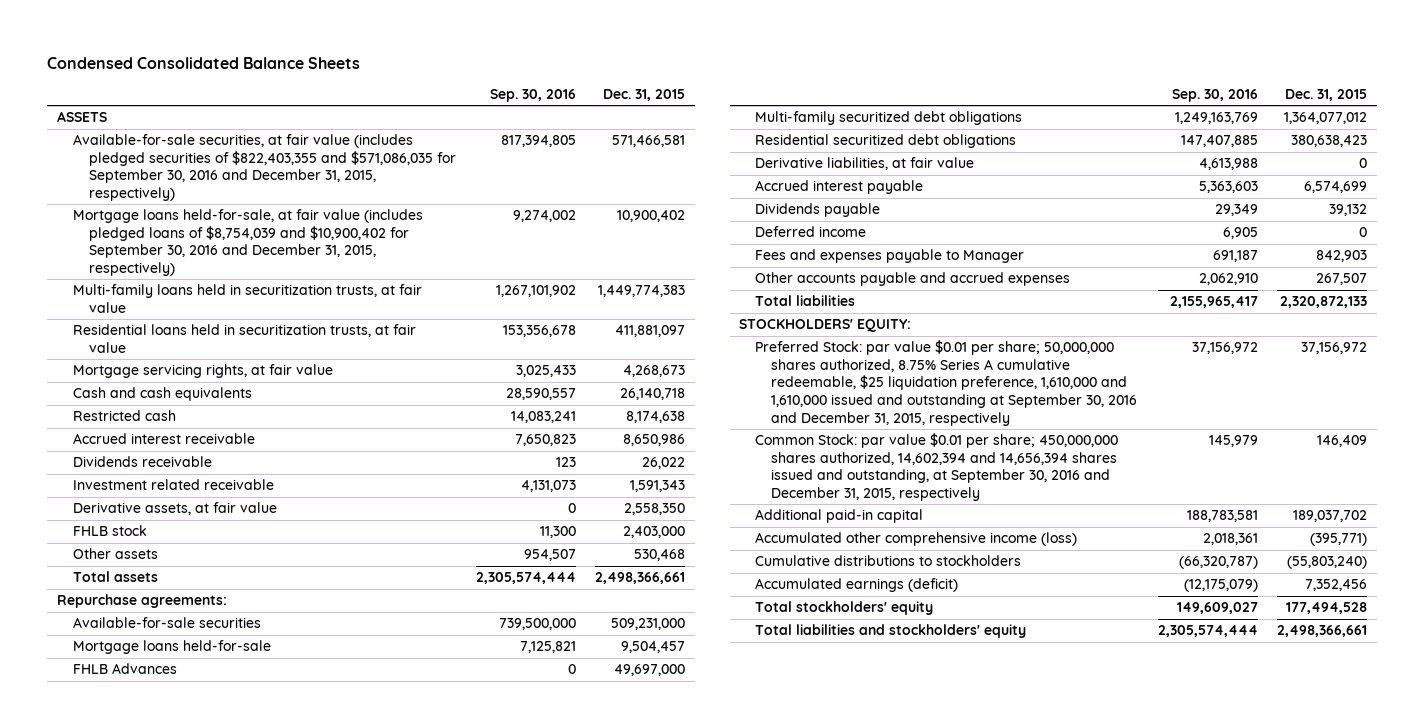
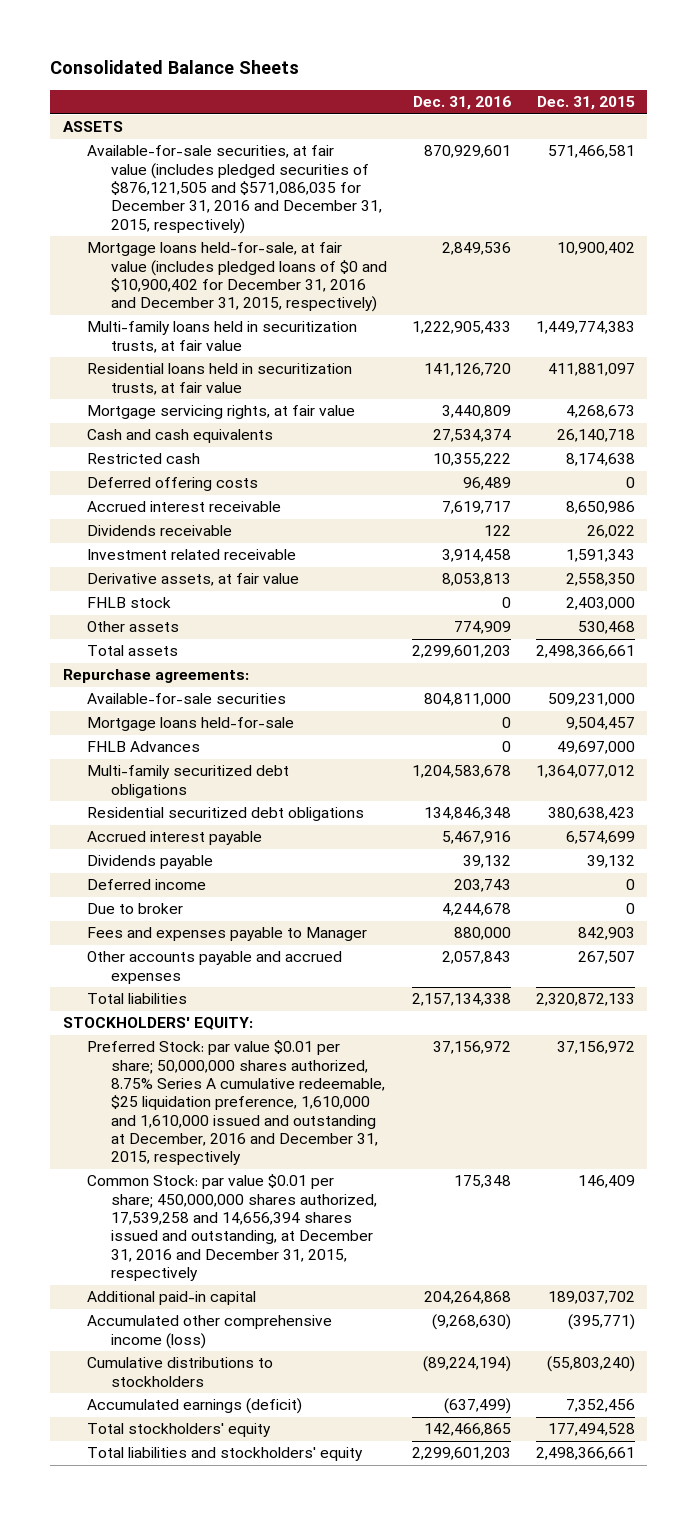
- Condensed Consolidated Balance Sheets
+ Consolidated Balance Sheets
- | Sep. 30, 2016 | Dec. 31, 2015
+ | Dec. 31, 2016 | Dec. 31, 2015
- Available-for-sale securities, at fair value (includes pledged securities of $822,403,355 and $571,086,035 for September 30, 2016 and December 31, 2015, respectively) | 817,394,805 | 571,466,581
- Mortgage loans held-for-sale, at fair value (includes pledged loans of $8,754,039 and $10,900,402 for September 30, 2016 and December 31, 2015, respectively) | 9,274,002 | 10,900,402
+ Available-for-sale securities, at fair value (includes pledged securities of $876,121,505 and $571,086,035 for December 31, 2016 and December 31, 2015, respectively) | 870,929,601 | 571,466,581
+ Mortgage loans held-for-sale, at fair value (includes pledged loans of $0 and $10,900,402 for December 31, 2016 and December 31, 2015, respectively) | 2,849,536 | 10,900,402
+ Deferred offering costs | 96,489 | 0
- Derivative liabilities, at fair value | 4,613,988 | 0
+ Due to broker | 4,244,678 | 0
- Preferred Stock: par value $0.01 per share; 50,000,000 shares authorized, 8.75% Series A cumulative redeemable, $25 liquidation preference, 1,610,000 and 1,610,000 issued and outstanding at September 30, 2016 and December 31, 2015, respectively | 37,156,972 | 37,156,972
- Common Stock: par value $0.01 per share; 450,000,000 shares authorized, 14,602,394 and 14,656,394 shares issued and outstanding, at September 30, 2016 and December 31, 2015, respectively | 145,979 | 146,409
+ Preferred Stock: par value $0.01 per share; 50,000,000 shares authorized, 8.75% Series A cumulative redeemable, $25 liquidation preference, 1,610,000 and 1,610,000 issued and outstanding at December, 2016 and December 31, 2015, respectively | 37,156,972 | 37,156,972
+ Common Stock: par value $0.01 per share; 450,000,000 shares authorized, 17,539,258 and 14,656,394 shares issued and outstanding, at December 31, 2016 and December 31, 2015, respectively | 175,348 | 146,409

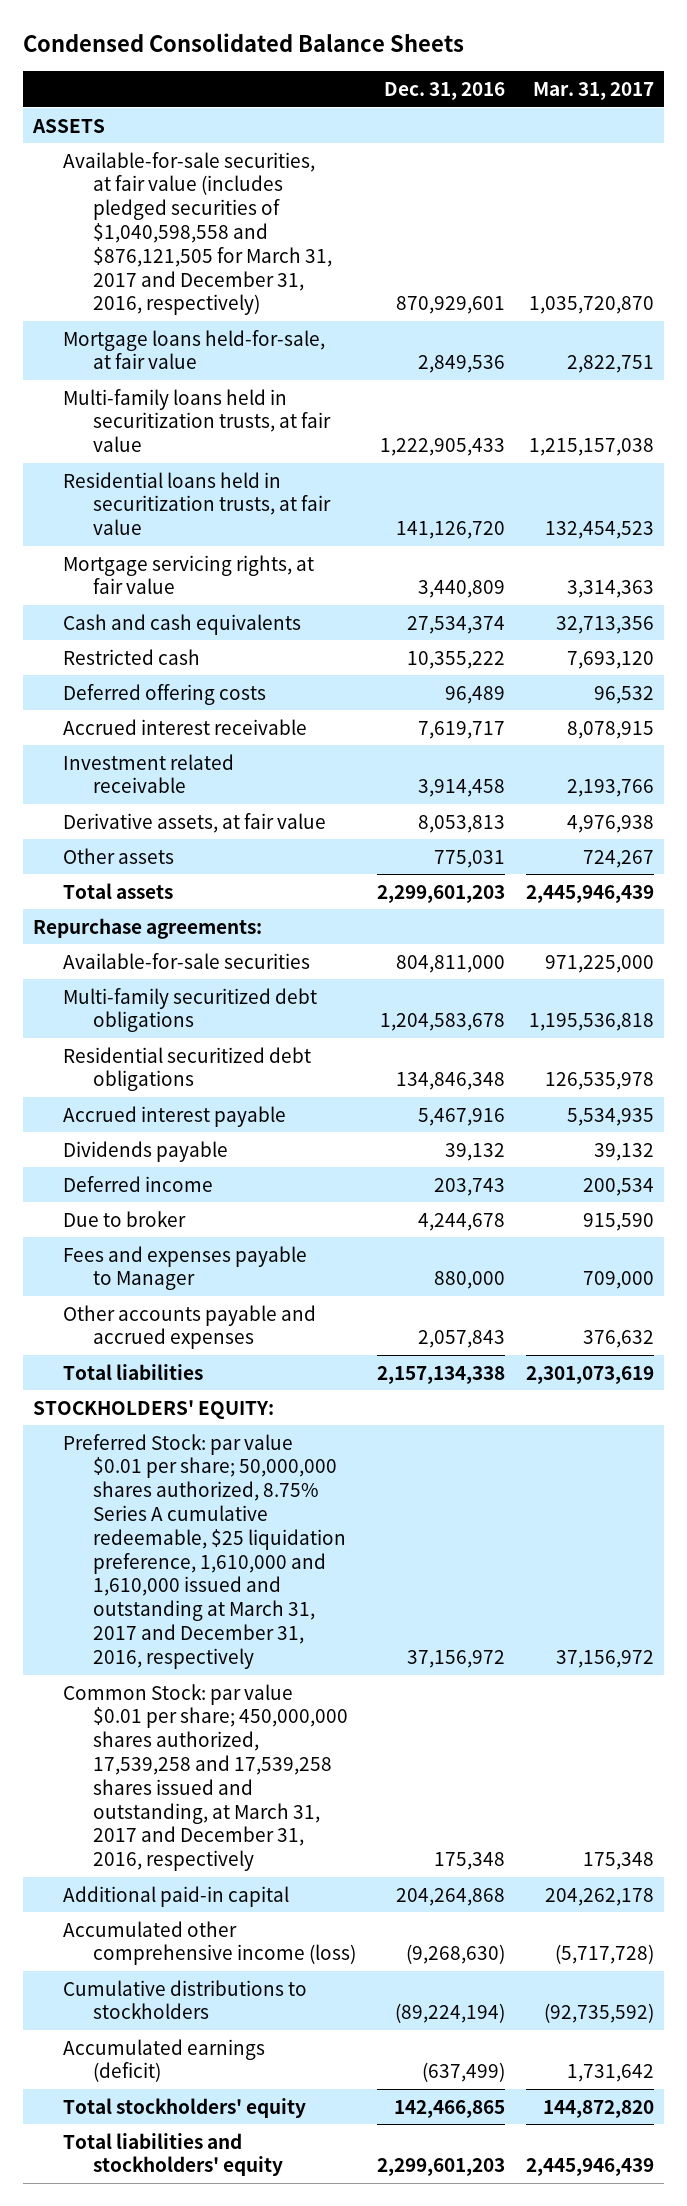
- Consolidated Balance Sheets
+ Condensed Consolidated Balance Sheets
- | Dec. 31, 2016 | Dec. 31, 2015
+ | Dec. 31, 2016 | Mar. 31, 2017
- Available-for-sale securities, at fair value (includes pledged securities of $876,121,505 and $571,086,035 for December 31, 2016 and December 31, 2015, respectively) | 870,929,601 | 571,466,581
- Mortgage loans held-for-sale, at fair value (includes pledged loans of $0 and $10,900,402 for December 31, 2016 and December 31, 2015, respectively) | 2,849,536 | 10,900,402
+ Available-for-sale securities, at fair value (includes pledged securities of $1,040,598,558 and $876,121,505 for March 31, 2017 and December 31, 2016, respectively) | 870,929,601 | 1,035,720,870
+ Mortgage loans held-for-sale, at fair value | 2,849,536 | 2,822,751
- Dividends receivable | 122 | 26,022
- FHLB stock | 0 | 2,403,000
- Other assets | 774,909 | 530,468
+ Other assets | 775,031 | 724,267
- Mortgage loans held-for-sale | 0 | 9,504,457
- FHLB Advances | 0 | 49,697,000
- Preferred Stock: par value $0.01 per share; 50,000,000 shares authorized, 8.75% Series A cumulative redeemable, $25 liquidation preference, 1,610,000 and 1,610,000 issued and outstanding at December, 2016 and December 31, 2015, respectively | 37,156,972 | 37,156,972
- Common Stock: par value $0.01 per share; 450,000,000 shares authorized, 17,539,258 and 14,656,394 shares issued and outstanding, at December 31, 2016 and December 31, 2015, respectively | 175,348 | 146,409
+ Preferred Stock: par value $0.01 per share; 50,000,000 shares authorized, 8.75% Series A cumulative redeemable, $25 liquidation preference, 1,610,000 and 1,610,000 issued and outstanding at March 31, 2017 and December 31, 2016, respectively | 37,156,972 | 37,156,972
+ Common Stock: par value $0.01 per share; 450,000,000 shares authorized, 17,539,258 and 17,539,258 shares issued and outstanding, at March 31, 2017 and December 31, 2016, respectively | 175,348 | 175,348

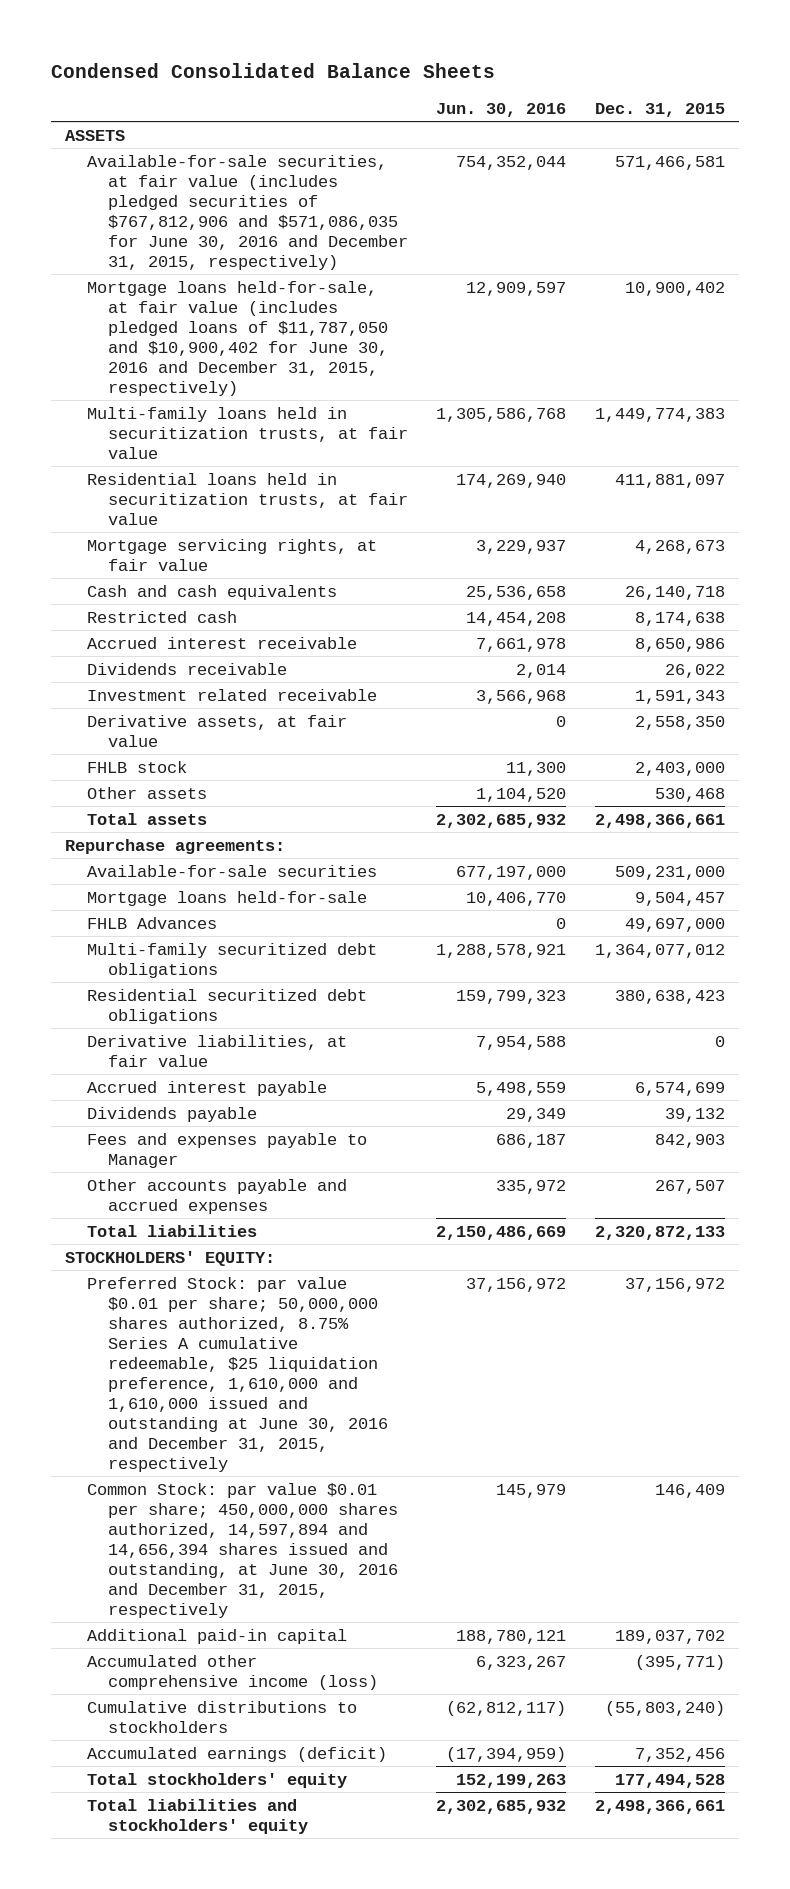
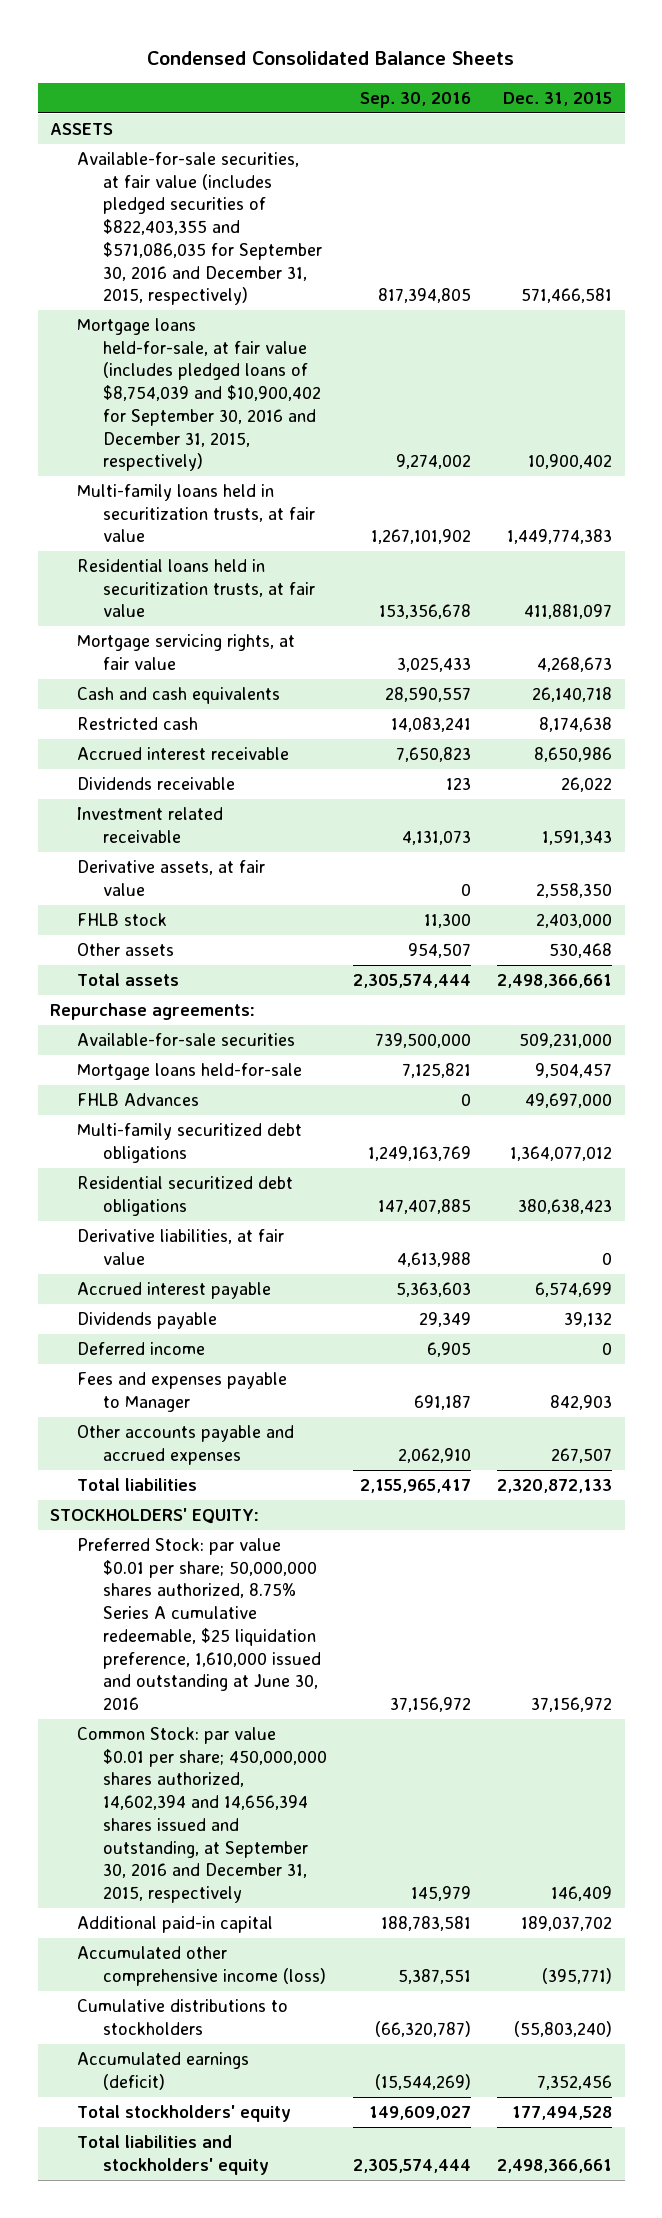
- | Jun. 30, 2016 | Dec. 31, 2015
+ | Sep. 30, 2016 | Dec. 31, 2015
- Available-for-sale securities, at fair value (includes pledged securities of $767,812,906 and $571,086,035 for June 30, 2016 and December 31, 2015, respectively) | 754,352,044 | 571,466,581
- Mortgage loans held-for-sale, at fair value (includes pledged loans of $11,787,050 and $10,900,402 for June 30, 2016 and December 31, 2015, respectively) | 12,909,597 | 10,900,402
+ Available-for-sale securities, at fair value (includes pledged securities of $822,403,355 and $571,086,035 for September 30, 2016 and December 31, 2015, respectively) | 817,394,805 | 571,466,581
+ Mortgage loans held-for-sale, at fair value (includes pledged loans of $8,754,039 and $10,900,402 for September 30, 2016 and December 31, 2015, respectively) | 9,274,002 | 10,900,402
+ Deferred income | 6,905 | 0
- Preferred Stock: par value $0.01 per share; 50,000,000 shares authorized, 8.75% Series A cumulative redeemable, $25 liquidation preference, 1,610,000 and 1,610,000 issued and outstanding at June 30, 2016 and December 31, 2015, respectively | 37,156,972 | 37,156,972
- Common Stock: par value $0.01 per share; 450,000,000 shares authorized, 14,597,894 and 14,656,394 shares issued and outstanding, at June 30, 2016 and December 31, 2015, respectively | 145,979 | 146,409
+ Preferred Stock: par value $0.01 per share; 50,000,000 shares authorized, 8.75% Series A cumulative redeemable, $25 liquidation preference, 1,610,000 issued and outstanding at June 30, 2016 | 37,156,972 | 37,156,972
+ Common Stock: par value $0.01 per share; 450,000,000 shares authorized, 14,602,394 and 14,656,394 shares issued and outstanding, at September 30, 2016 and December 31, 2015, respectively | 145,979 | 146,409

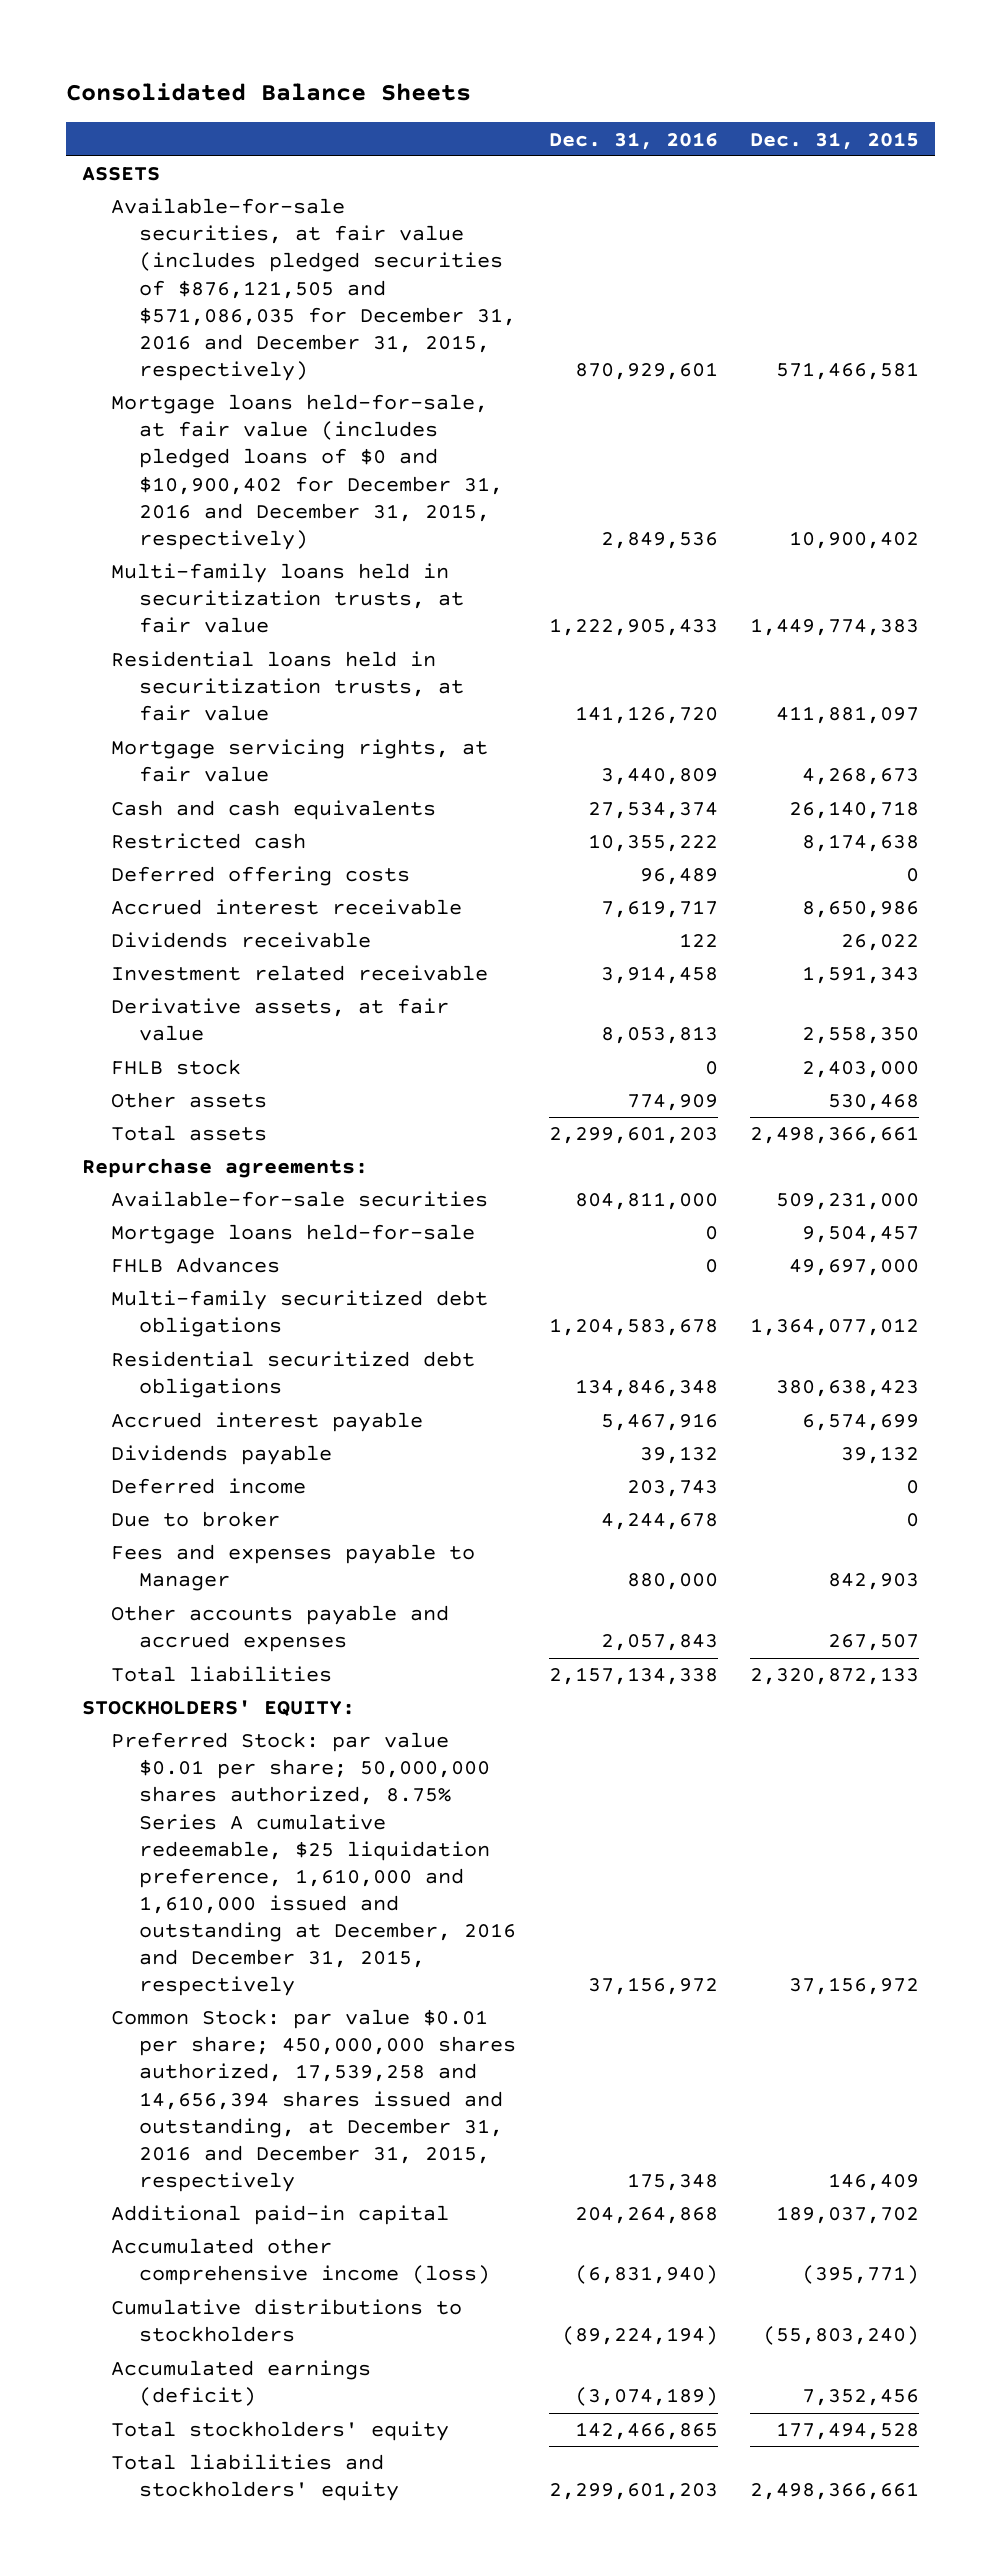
- Condensed Consolidated Balance Sheets
+ Consolidated Balance Sheets
- | Sep. 30, 2016 | Dec. 31, 2015
+ | Dec. 31, 2016 | Dec. 31, 2015
- Available-for-sale securities, at fair value (includes pledged securities of $822,403,355 and $571,086,035 for September 30, 2016 and December 31, 2015, respectively) | 817,394,805 | 571,466,581
- Mortgage loans held-for-sale, at fair value (includes pledged loans of $8,754,039 and $10,900,402 for September 30, 2016 and December 31, 2015, respectively) | 9,274,002 | 10,900,402
+ Available-for-sale securities, at fair value (includes pledged securities of $876,121,505 and $571,086,035 for December 31, 2016 and December 31, 2015, respectively) | 870,929,601 | 571,466,581
+ Mortgage loans held-for-sale, at fair value (includes pledged loans of $0 and $10,900,402 for December 31, 2016 and December 31, 2015, respectively) | 2,849,536 | 10,900,402
+ Deferred offering costs | 96,489 | 0
- Derivative liabilities, at fair value | 4,613,988 | 0
+ Due to broker | 4,244,678 | 0
- Preferred Stock: par value $0.01 per share; 50,000,000 shares authorized, 8.75% Series A cumulative redeemable, $25 liquidation preference, 1,610,000 issued and outstanding at June 30, 2016 | 37,156,972 | 37,156,972
- Common Stock: par value $0.01 per share; 450,000,000 shares authorized, 14,602,394 and 14,656,394 shares issued and outstanding, at September 30, 2016 and December 31, 2015, respectively | 145,979 | 146,409
+ Preferred Stock: par value $0.01 per share; 50,000,000 shares authorized, 8.75% Series A cumulative redeemable, $25 liquidation preference, 1,610,000 and 1,610,000 issued and outstanding at December, 2016 and December 31, 2015, respectively | 37,156,972 | 37,156,972
+ Common Stock: par value $0.01 per share; 450,000,000 shares authorized, 17,539,258 and 14,656,394 shares issued and outstanding, at December 31, 2016 and December 31, 2015, respectively | 175,348 | 146,409

